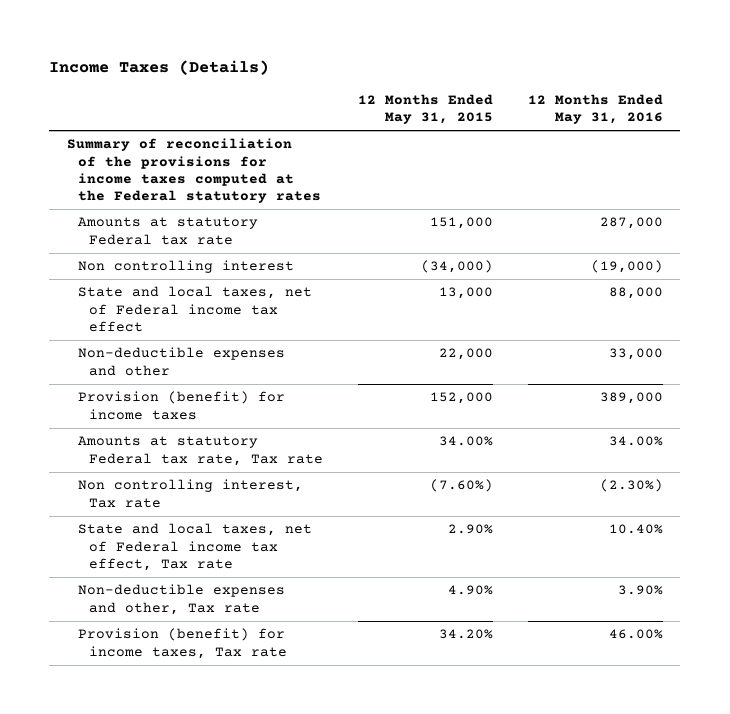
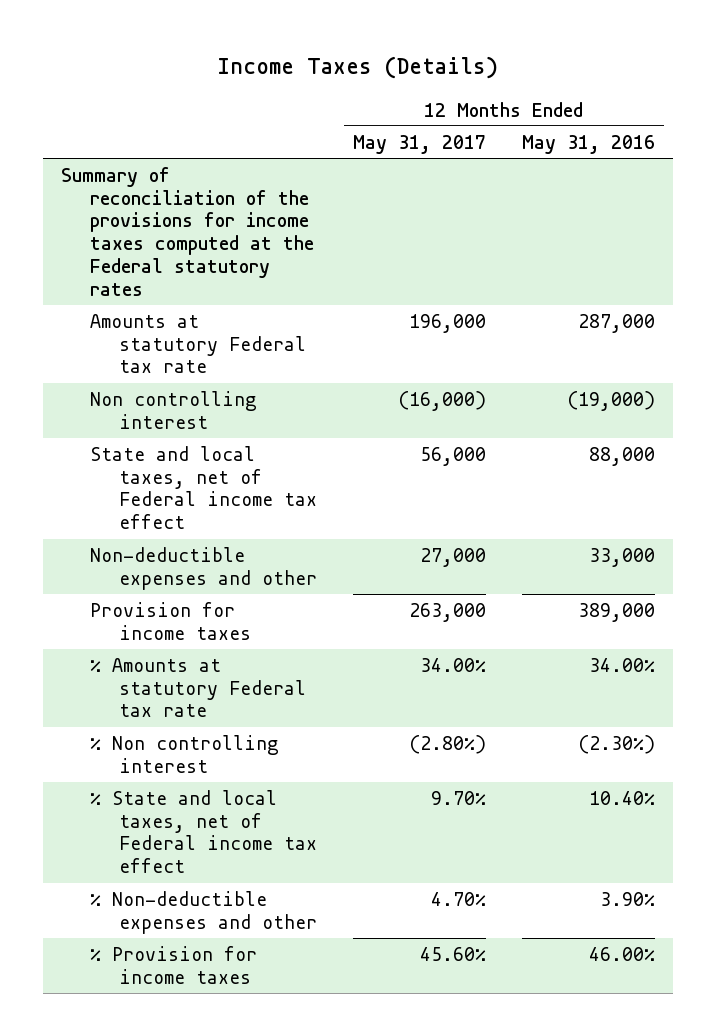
- | 12 Months Ended May 31, 2015 | 12 Months Ended May 31, 2016
+ | 12 Months Ended May 31, 2017 | 12 Months Ended May 31, 2016
- Provision (benefit) for income taxes | 152,000 | 389,000
- Amounts at statutory Federal tax rate, Tax rate | 34.00% | 34.00%
- Non controlling interest, Tax rate | (7.60%) | (2.30%)
- State and local taxes, net of Federal income tax effect, Tax rate | 2.90% | 10.40%
- Non-deductible expenses and other, Tax rate | 4.90% | 3.90%
- Provision (benefit) for income taxes, Tax rate | 34.20% | 46.00%
+ Provision for income taxes | 263,000 | 389,000
+ % Amounts at statutory Federal tax rate | 34.00% | 34.00%
+ % Non controlling interest | (2.80%) | (2.30%)
+ % State and local taxes, net of Federal income tax effect | 9.70% | 10.40%
+ % Non-deductible expenses and other | 4.70% | 3.90%
+ % Provision for income taxes | 45.60% | 46.00%

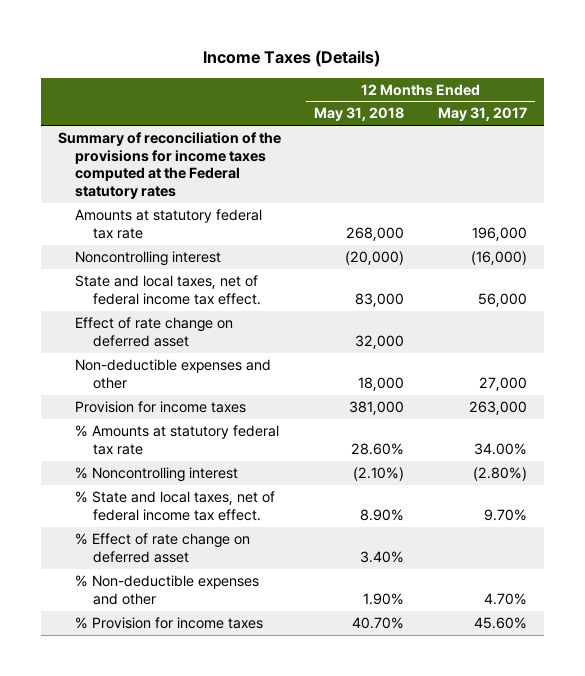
- | 12 Months Ended May 31, 2017 | 12 Months Ended May 31, 2016
+ | 12 Months Ended May 31, 2018 | 12 Months Ended May 31, 2017
- Amounts at statutory Federal tax rate | 196,000 | 287,000
- Non controlling interest | (16,000) | (19,000)
- State and local taxes, net of Federal income tax effect | 56,000 | 88,000
+ Amounts at statutory federal tax rate | 268,000 | 196,000
+ Noncontrolling interest | (20,000) | (16,000)
+ State and local taxes, net of federal income tax effect. | 83,000 | 56,000
+ Effect of rate change on deferred asset | 32,000 |
- % Amounts at statutory Federal tax rate | 34.00% | 34.00%
- % Non controlling interest | (2.80%) | (2.30%)
- % State and local taxes, net of Federal income tax effect | 9.70% | 10.40%
+ % Amounts at statutory federal tax rate | 28.60% | 34.00%
+ % Noncontrolling interest | (2.10%) | (2.80%)
+ % State and local taxes, net of federal income tax effect. | 8.90% | 9.70%
+ % Effect of rate change on deferred asset | 3.40% |

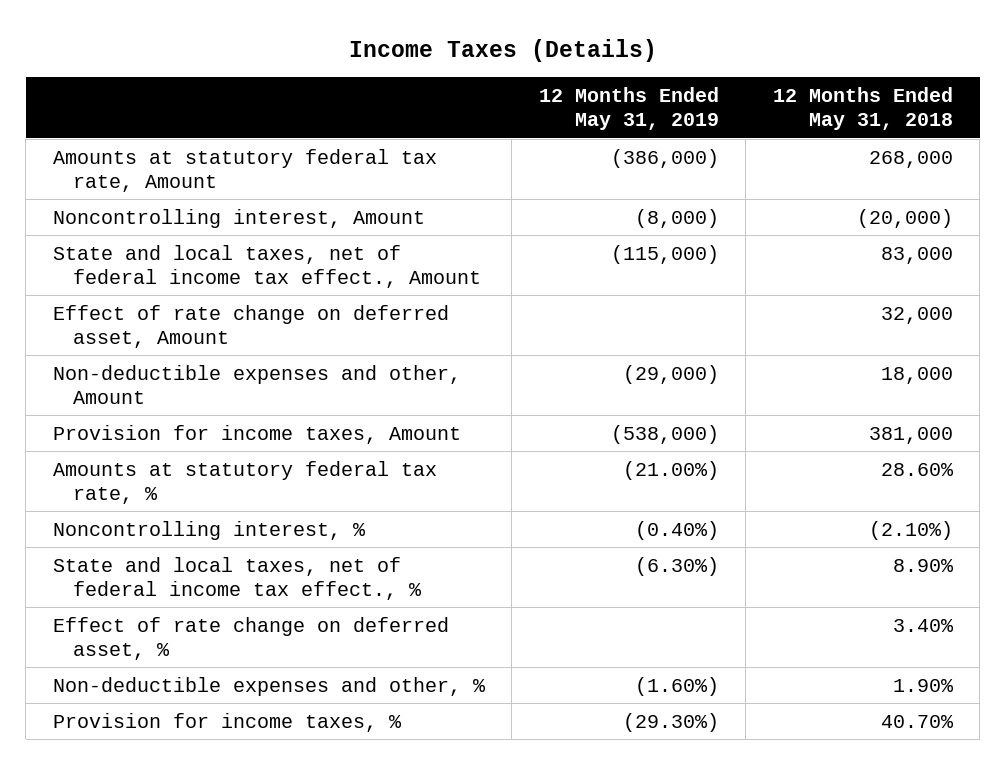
- | 12 Months Ended May 31, 2018 | 12 Months Ended May 31, 2017
+ | 12 Months Ended May 31, 2019 | 12 Months Ended May 31, 2018
- Summary of reconciliation of the provisions for income taxes computed at the Federal statutory rates
- Amounts at statutory federal tax rate | 268,000 | 196,000
- Noncontrolling interest | (20,000) | (16,000)
- State and local taxes, net of federal income tax effect. | 83,000 | 56,000
- Effect of rate change on deferred asset | 32,000 |
- Non-deductible expenses and other | 18,000 | 27,000
- Provision for income taxes | 381,000 | 263,000
- % Amounts at statutory federal tax rate | 28.60% | 34.00%
- % Noncontrolling interest | (2.10%) | (2.80%)
- % State and local taxes, net of federal income tax effect. | 8.90% | 9.70%
- % Effect of rate change on deferred asset | 3.40% |
- % Non-deductible expenses and other | 1.90% | 4.70%
- % Provision for income taxes | 40.70% | 45.60%
+ Amounts at statutory federal tax rate, Amount | (386,000) | 268,000
+ Noncontrolling interest, Amount | (8,000) | (20,000)
+ State and local taxes, net of federal income tax effect., Amount | (115,000) | 83,000
+ Effect of rate change on deferred asset, Amount | | 32,000
+ Non-deductible expenses and other, Amount | (29,000) | 18,000
+ Provision for income taxes, Amount | (538,000) | 381,000
+ Amounts at statutory federal tax rate, % | (21.00%) | 28.60%
+ Noncontrolling interest, % | (0.40%) | (2.10%)
+ State and local taxes, net of federal income tax effect., % | (6.30%) | 8.90%
+ Effect of rate change on deferred asset, % | | 3.40%
+ Non-deductible expenses and other, % | (1.60%) | 1.90%
+ Provision for income taxes, % | (29.30%) | 40.70%

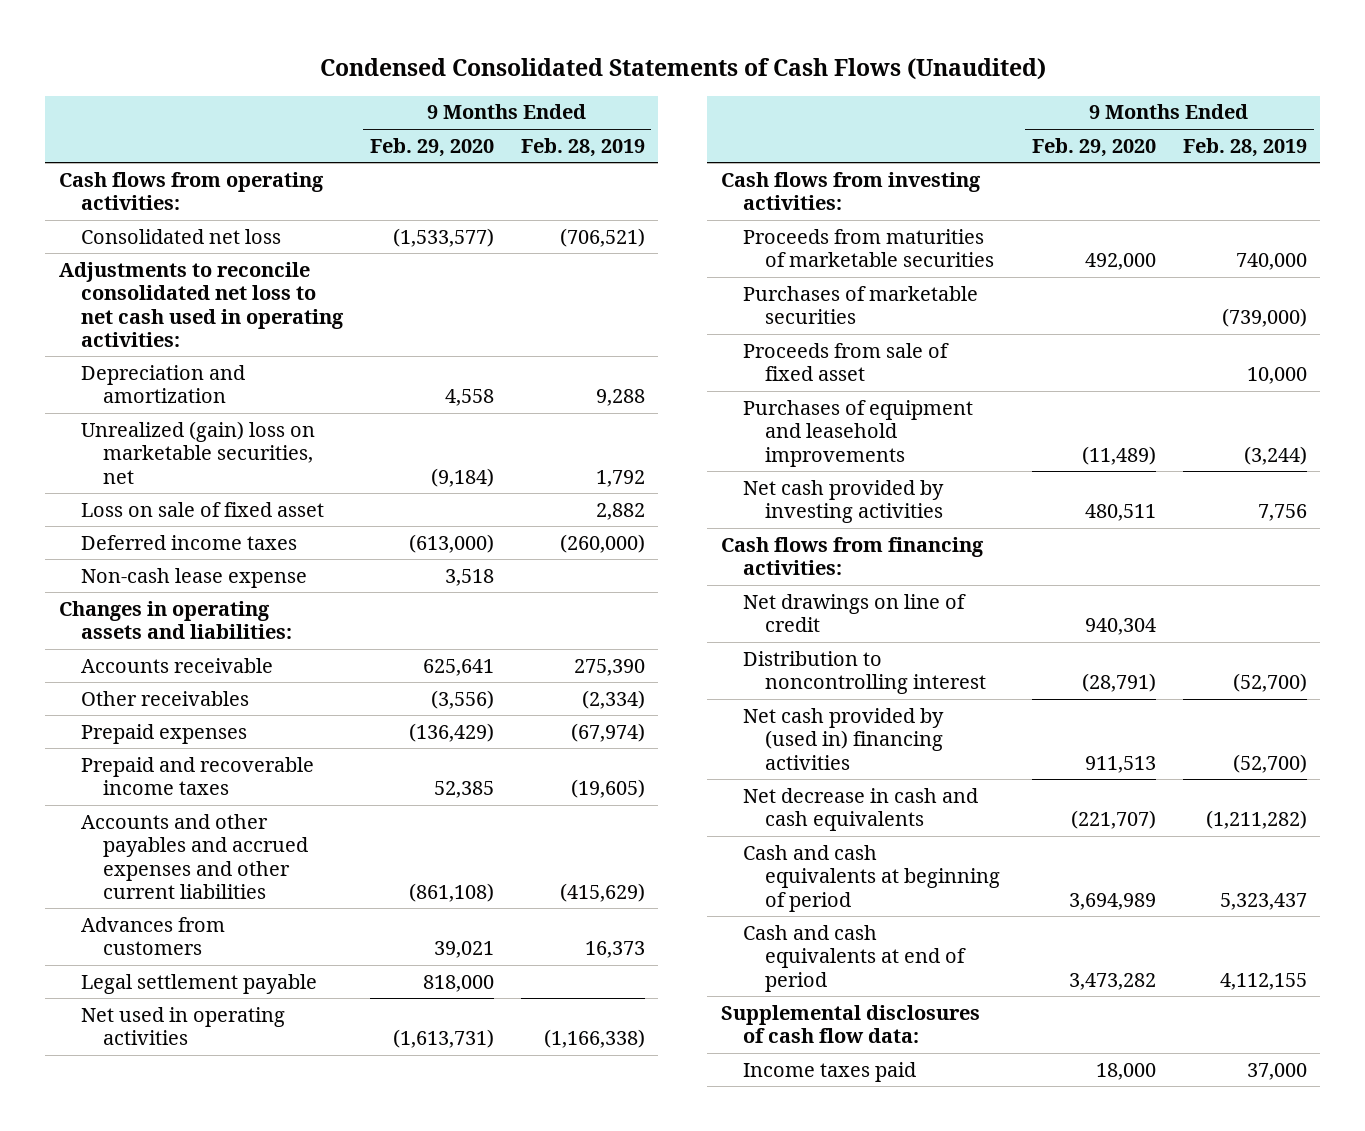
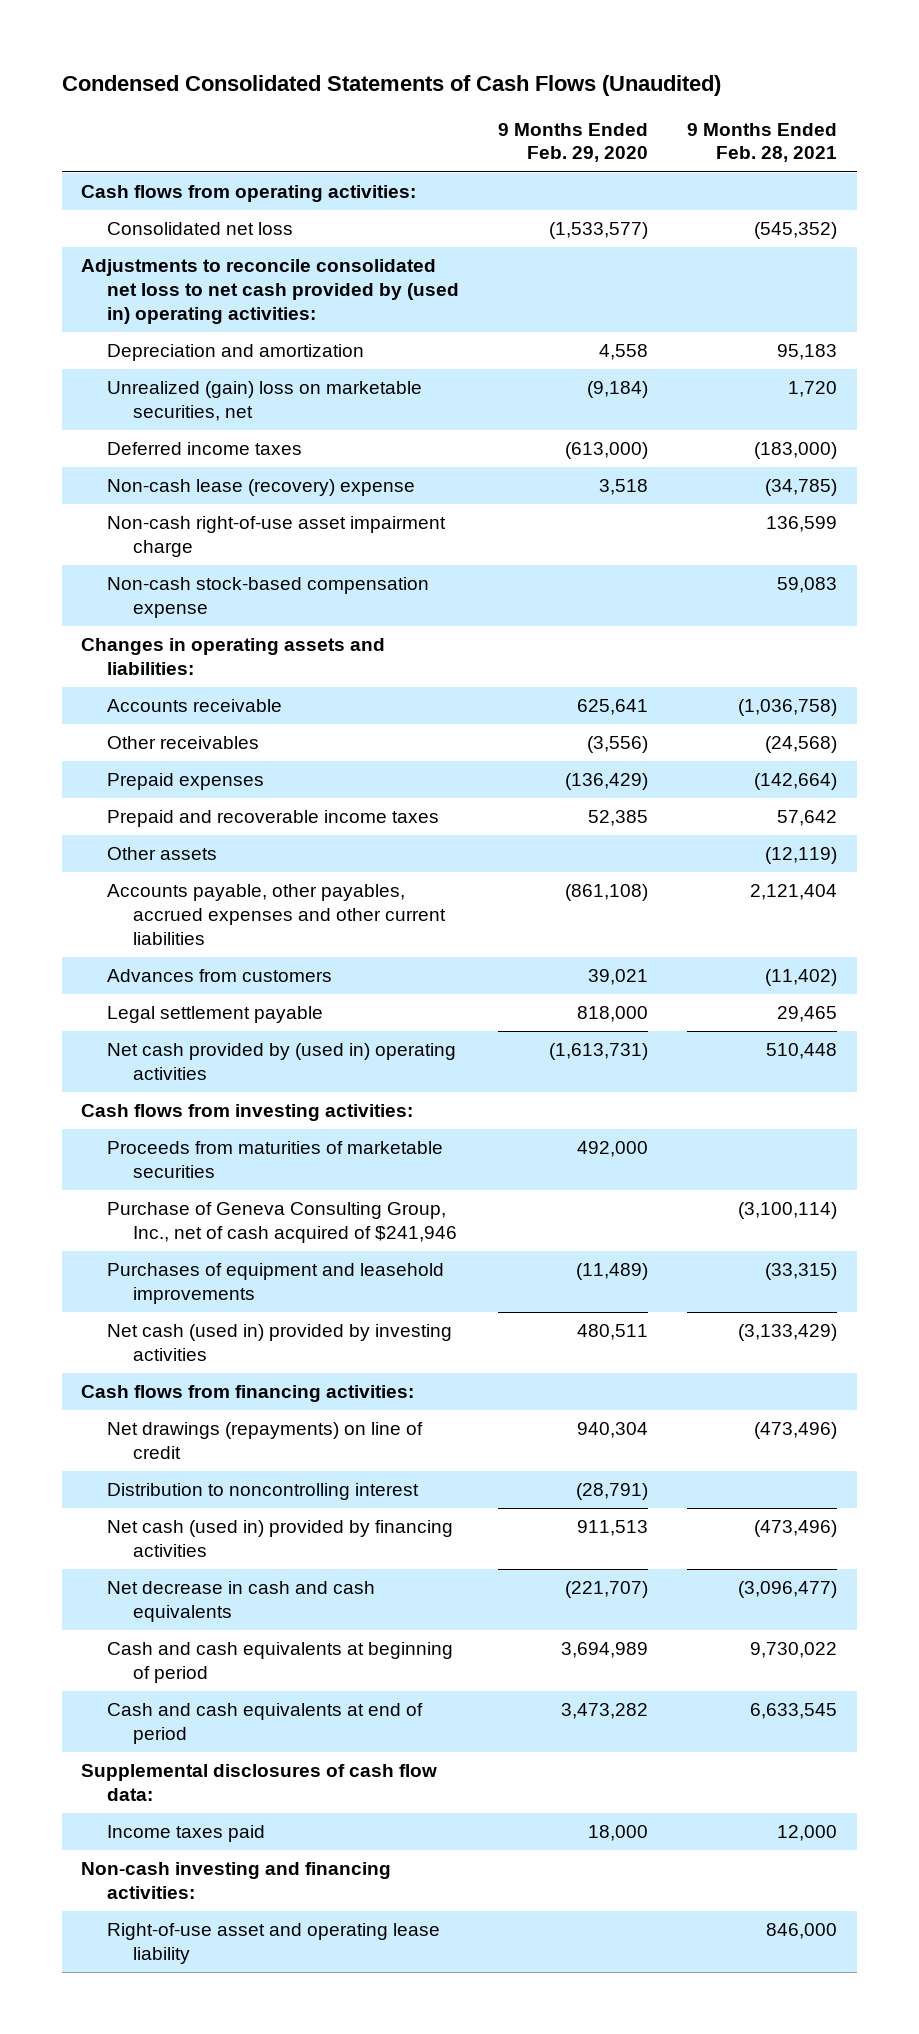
- | 9 Months Ended Feb. 29, 2020 | 9 Months Ended Feb. 28, 2019
+ | 9 Months Ended Feb. 29, 2020 | 9 Months Ended Feb. 28, 2021
- Adjustments to reconcile consolidated net loss to net cash used in operating activities:
+ Adjustments to reconcile consolidated net loss to net cash provided by (used in) operating activities:
- Loss on sale of fixed asset | | 2,882
- Non-cash lease expense | 3,518 |
+ Non-cash lease (recovery) expense | 3,518 | (34,785)
+ Non-cash right-of-use asset impairment charge | | 136,599
+ Non-cash stock-based compensation expense | | 59,083
- Accounts and other payables and accrued expenses and other current liabilities | (861,108) | (415,629)
+ Other assets | | (12,119)
+ Accounts payable, other payables, accrued expenses and other current liabilities | (861,108) | 2,121,404
- Net used in operating activities | (1,613,731) | (1,166,338)
+ Net cash provided by (used in) operating activities | (1,613,731) | 510,448
- Purchases of marketable securities | | (739,000)
- Proceeds from sale of fixed asset | | 10,000
+ Purchase of Geneva Consulting Group, Inc., net of cash acquired of $241,946 | | (3,100,114)
- Net cash provided by investing activities | 480,511 | 7,756
+ Net cash (used in) provided by investing activities | 480,511 | (3,133,429)
- Net drawings on line of credit | 940,304 |
+ Net drawings (repayments) on line of credit | 940,304 | (473,496)
- Net cash provided by (used in) financing activities | 911,513 | (52,700)
+ Net cash (used in) provided by financing activities | 911,513 | (473,496)
+ Non-cash investing and financing activities:
+ Right-of-use asset and operating lease liability | | 846,000

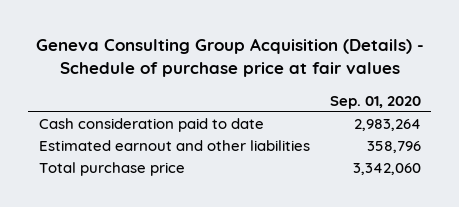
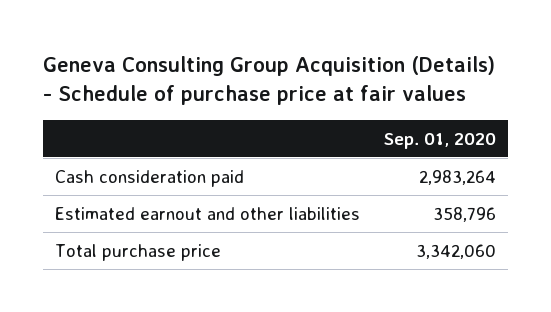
- Cash consideration paid to date | 2,983,264
+ Cash consideration paid | 2,983,264

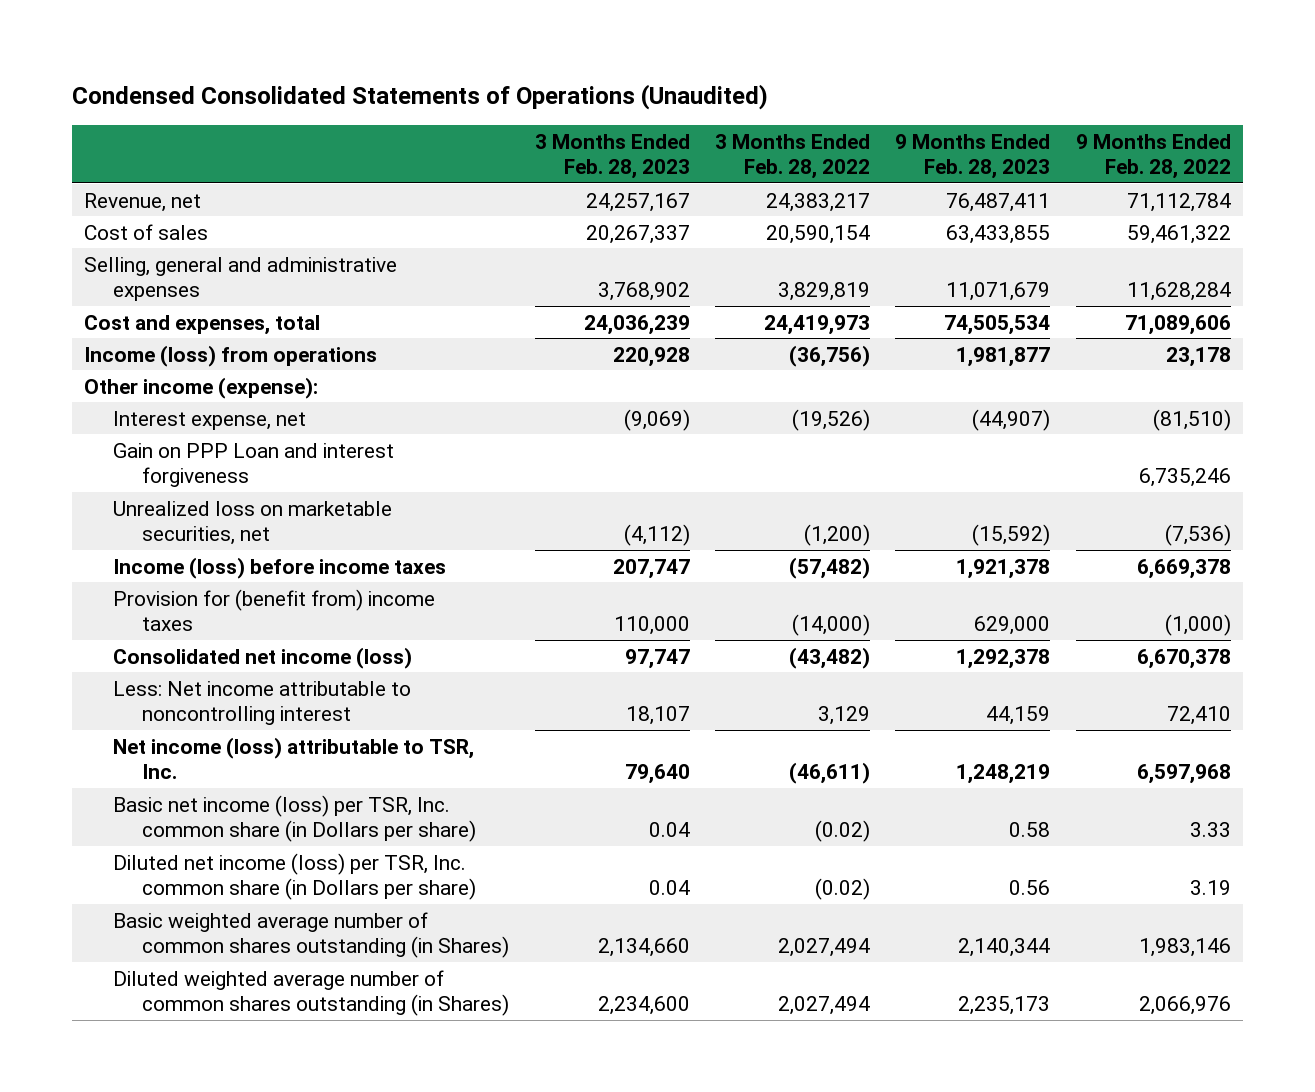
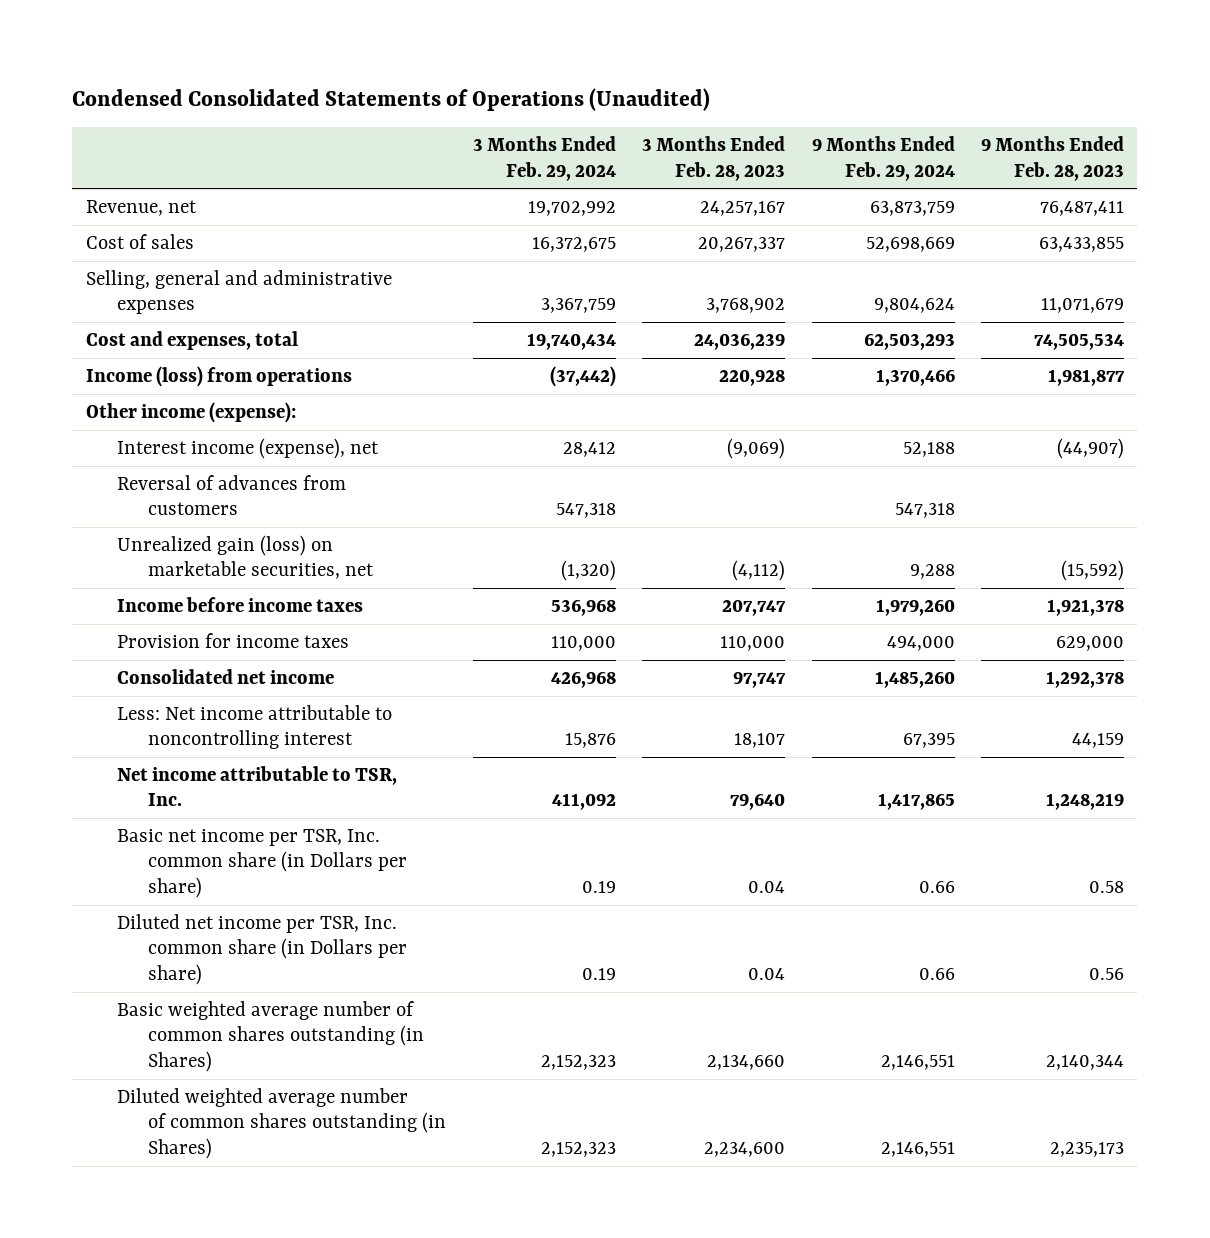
- | 3 Months Ended Feb. 28, 2023 | 3 Months Ended Feb. 28, 2022 | 9 Months Ended Feb. 28, 2023 | 9 Months Ended Feb. 28, 2022
+ | 3 Months Ended Feb. 29, 2024 | 3 Months Ended Feb. 28, 2023 | 9 Months Ended Feb. 29, 2024 | 9 Months Ended Feb. 28, 2023
- Interest expense, net | (9,069) | (19,526) | (44,907) | (81,510)
- Gain on PPP Loan and interest forgiveness | | | | 6,735,246
- Unrealized loss on marketable securities, net | (4,112) | (1,200) | (15,592) | (7,536)
- Income (loss) before income taxes | 207,747 | (57,482) | 1,921,378 | 6,669,378
- Provision for (benefit from) income taxes | 110,000 | (14,000) | 629,000 | (1,000)
- Consolidated net income (loss) | 97,747 | (43,482) | 1,292,378 | 6,670,378
+ Interest income (expense), net | 28,412 | (9,069) | 52,188 | (44,907)
+ Reversal of advances from customers | 547,318 | | 547,318 |
+ Unrealized gain (loss) on marketable securities, net | (1,320) | (4,112) | 9,288 | (15,592)
+ Income before income taxes | 536,968 | 207,747 | 1,979,260 | 1,921,378
+ Provision for income taxes | 110,000 | 110,000 | 494,000 | 629,000
+ Consolidated net income | 426,968 | 97,747 | 1,485,260 | 1,292,378
- Net income (loss) attributable to TSR, Inc. | 79,640 | (46,611) | 1,248,219 | 6,597,968
- Basic net income (loss) per TSR, Inc. common share (in Dollars per share) | 0.04 | (0.02) | 0.58 | 3.33
- Diluted net income (loss) per TSR, Inc. common share (in Dollars per share) | 0.04 | (0.02) | 0.56 | 3.19
+ Net income attributable to TSR, Inc. | 411,092 | 79,640 | 1,417,865 | 1,248,219
+ Basic net income per TSR, Inc. common share (in Dollars per share) | 0.19 | 0.04 | 0.66 | 0.58
+ Diluted net income per TSR, Inc. common share (in Dollars per share) | 0.19 | 0.04 | 0.66 | 0.56

